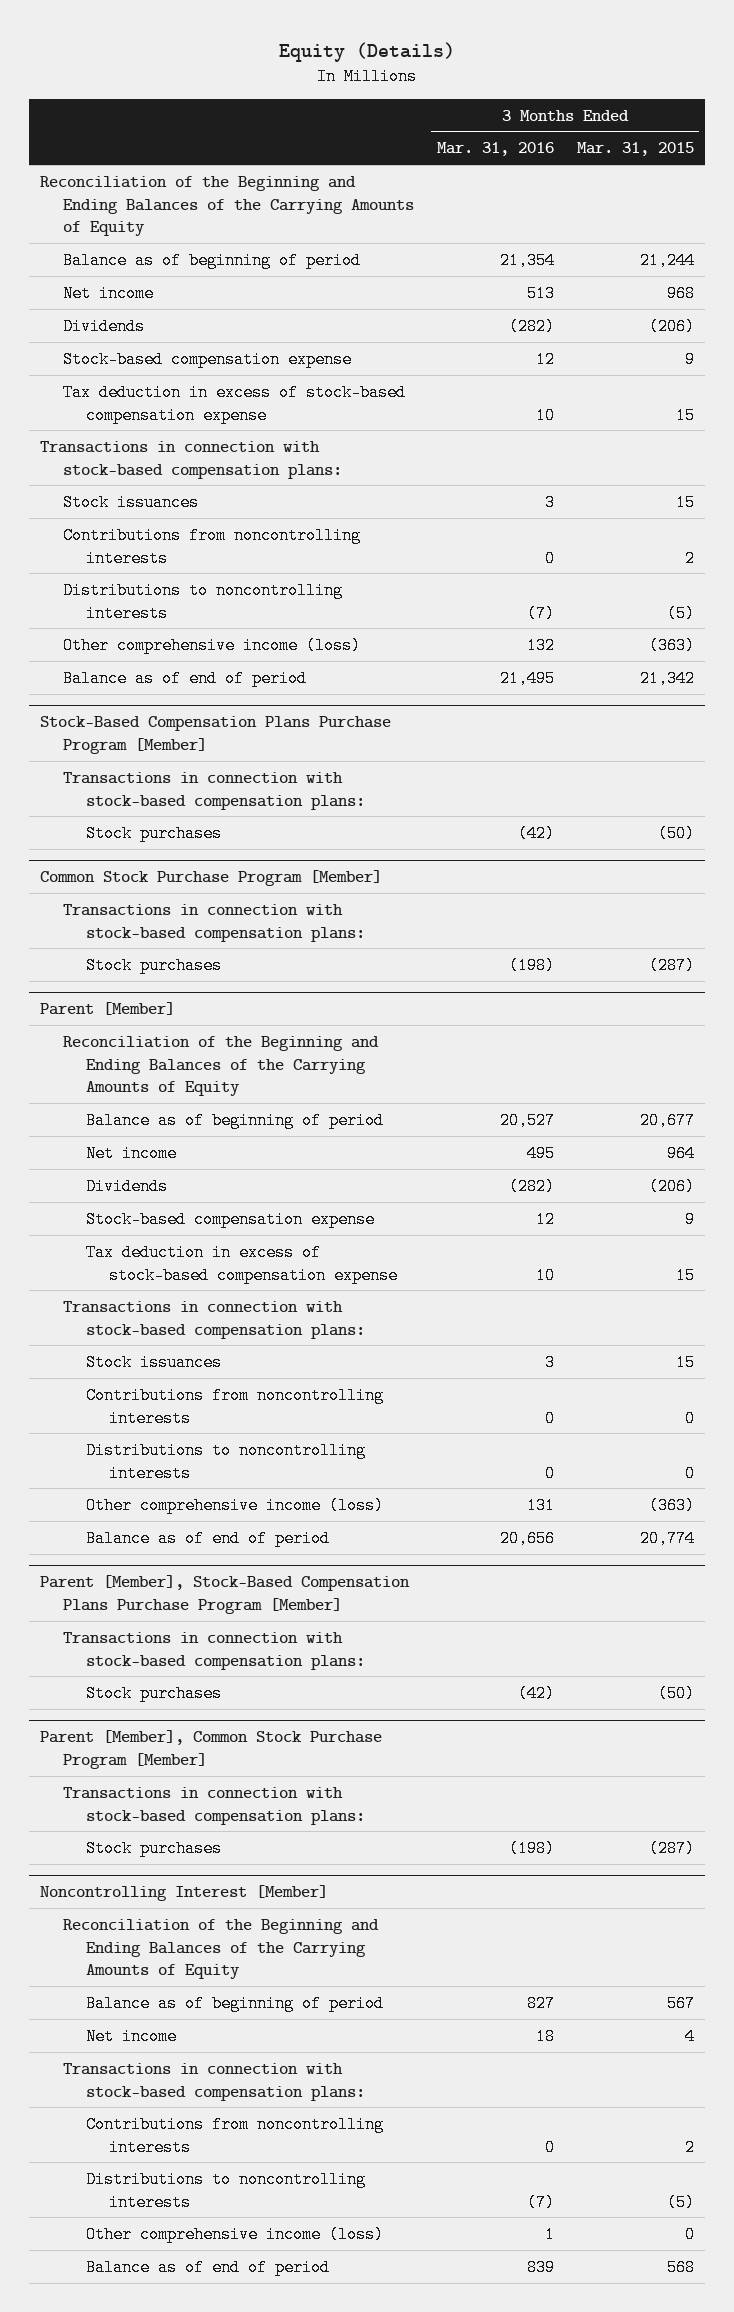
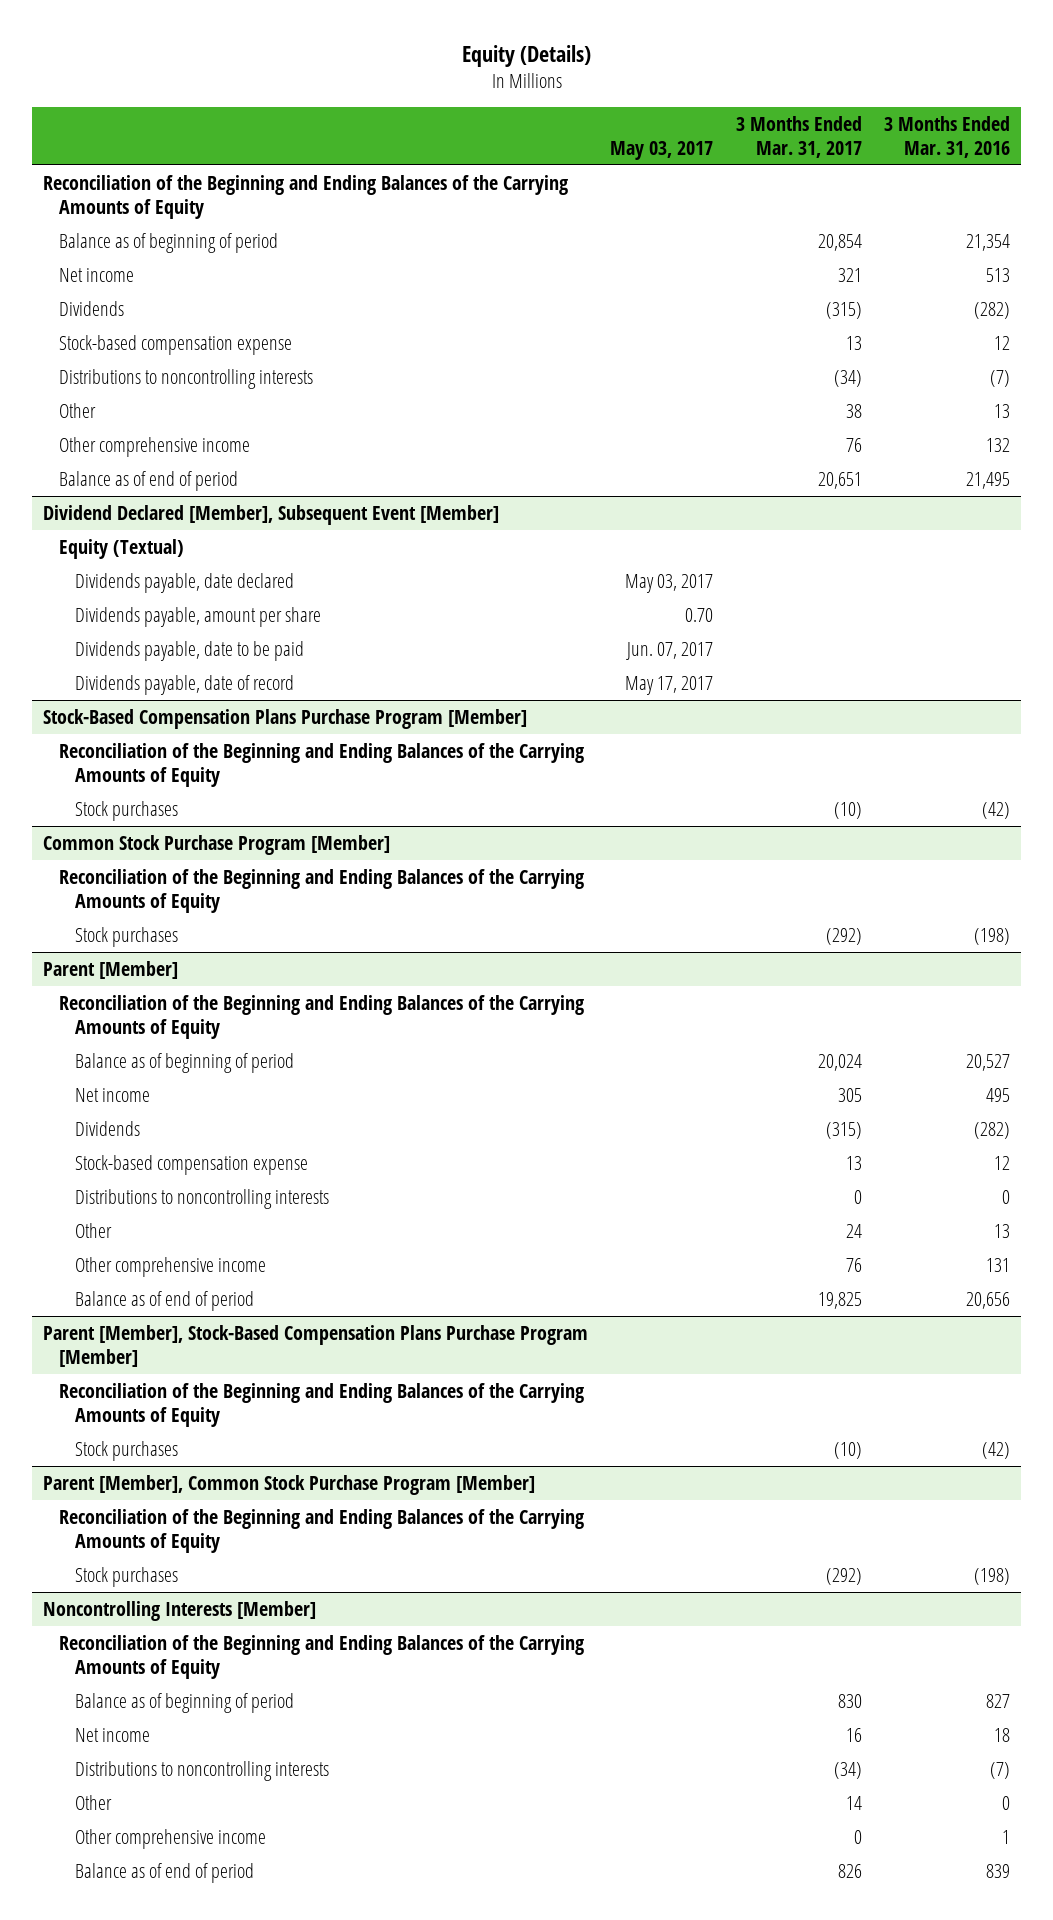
- | 3 Months Ended Mar. 31, 2016 | 3 Months Ended Mar. 31, 2015
+ | May 03, 2017 | 3 Months Ended Mar. 31, 2017 | 3 Months Ended Mar. 31, 2016
- Tax deduction in excess of stock-based compensation expense | 10 | 15
- Transactions in connection with stock-based compensation plans:
- Stock issuances | 3 | 15
- Contributions from noncontrolling interests | 0 | 2
- Other comprehensive income (loss) | 132 | (363)
+ Other | | 38 | 13
+ Other comprehensive income | | 76 | 132
+ Dividend Declared [Member], Subsequent Event [Member]
+ Equity (Textual)
+ Dividends payable, date declared | May 03, 2017 | |
+ Dividends payable, amount per share | 0.70 | |
+ Dividends payable, date to be paid | Jun. 07, 2017 | |
+ Dividends payable, date of record | May 17, 2017 | |
@ Stock-Based Compensation Plans Purchase Program [Member]
- Transactions in connection with stock-based compensation plans:
+ Reconciliation of the Beginning and Ending Balances of the Carrying Amounts of Equity
@ Common Stock Purchase Program [Member]
- Transactions in connection with stock-based compensation plans:
+ Reconciliation of the Beginning and Ending Balances of the Carrying Amounts of Equity
@ Parent [Member]
- Tax deduction in excess of stock-based compensation expense | 10 | 15
- Transactions in connection with stock-based compensation plans:
- Stock issuances | 3 | 15
- Contributions from noncontrolling interests | 0 | 0
- Other comprehensive income (loss) | 131 | (363)
+ Other | | 24 | 13
+ Other comprehensive income | | 76 | 131
@ Parent [Member], Stock-Based Compensation Plans Purchase Program [Member]
- Transactions in connection with stock-based compensation plans:
+ Reconciliation of the Beginning and Ending Balances of the Carrying Amounts of Equity
@ Parent [Member], Common Stock Purchase Program [Member]
- Transactions in connection with stock-based compensation plans:
+ Reconciliation of the Beginning and Ending Balances of the Carrying Amounts of Equity
- Noncontrolling Interest [Member]
+ Noncontrolling Interests [Member]
- Transactions in connection with stock-based compensation plans:
- Contributions from noncontrolling interests | 0 | 2
- Other comprehensive income (loss) | 1 | 0
+ Other | | 14 | 0
+ Other comprehensive income | | 0 | 1

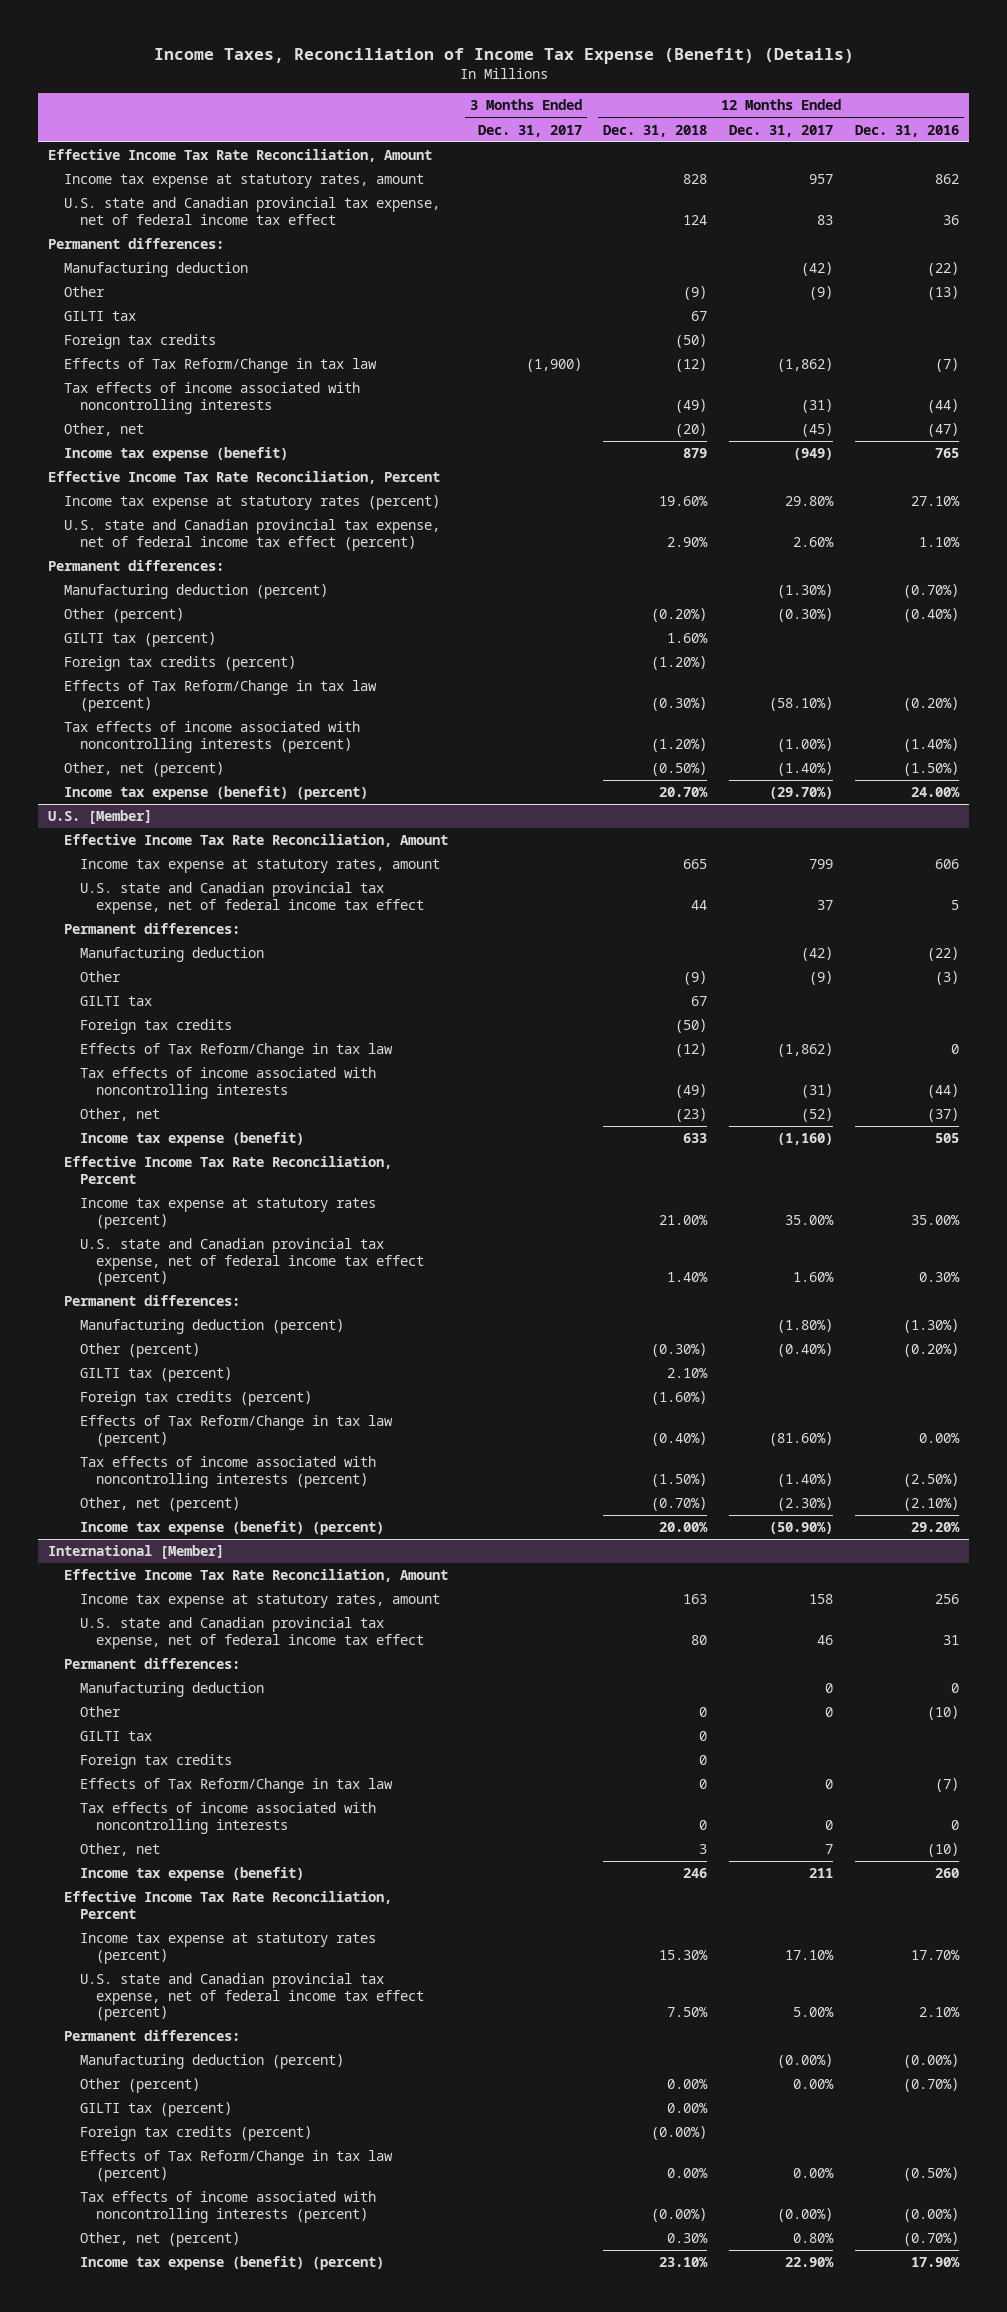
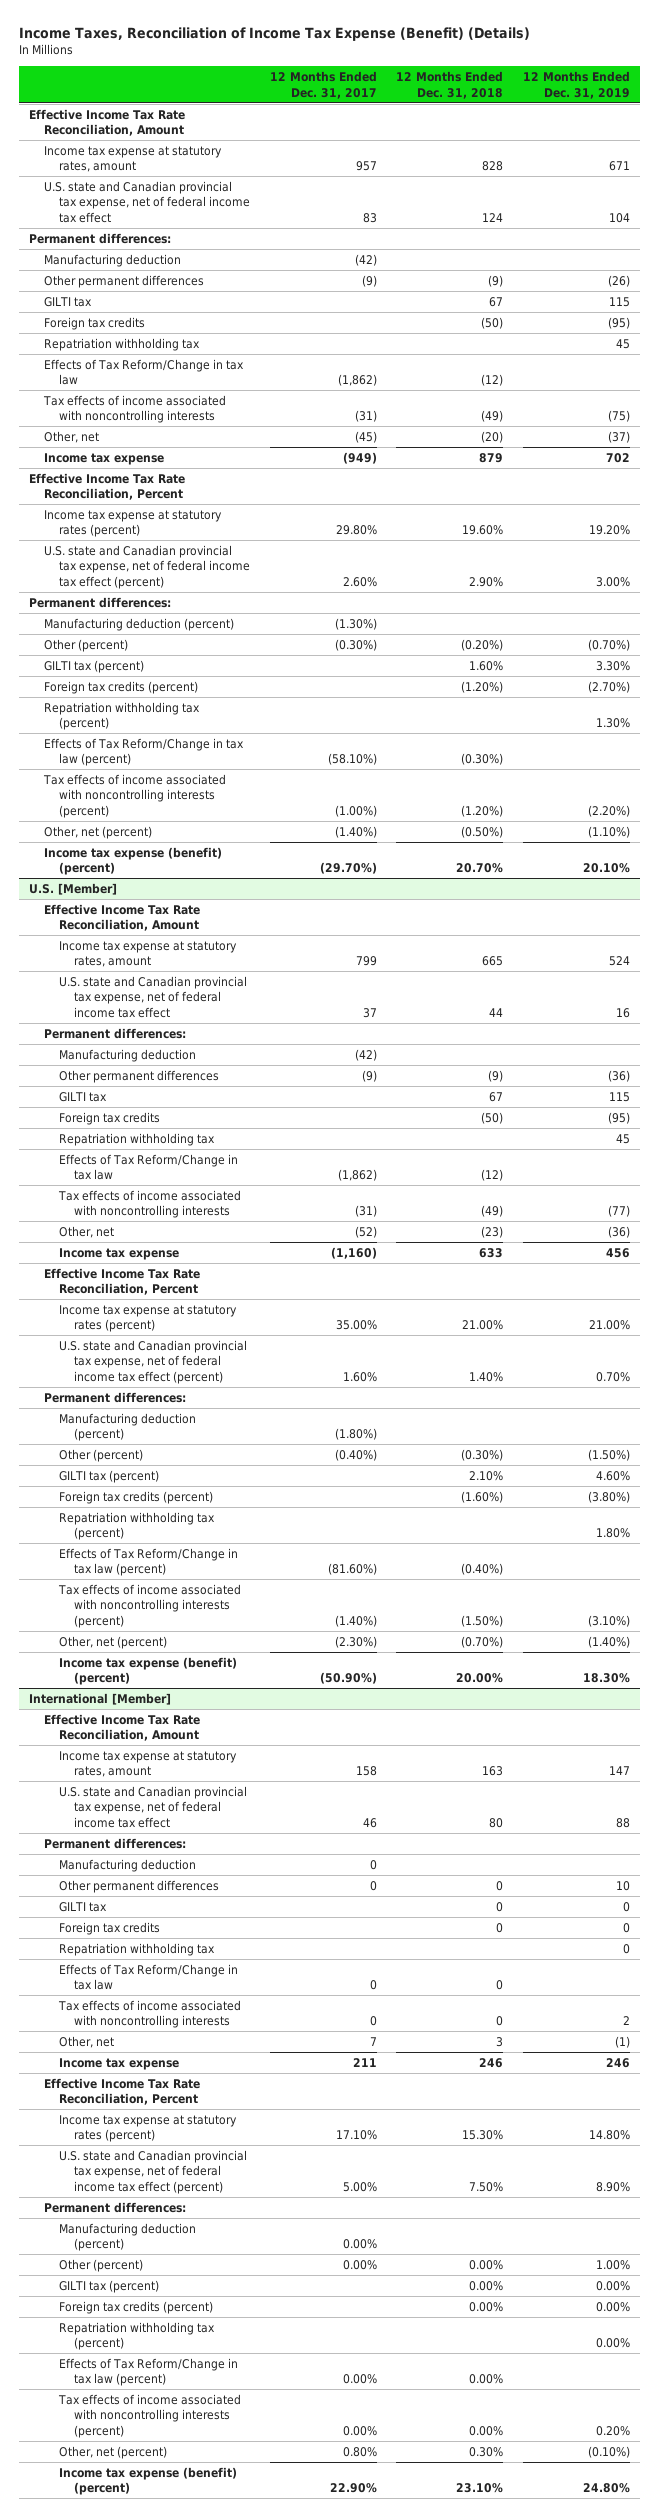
- | 3 Months Ended Dec. 31, 2017 | 12 Months Ended Dec. 31, 2018 | 12 Months Ended Dec. 31, 2017 | 12 Months Ended Dec. 31, 2016
+ | 12 Months Ended Dec. 31, 2017 | 12 Months Ended Dec. 31, 2018 | 12 Months Ended Dec. 31, 2019
- Other | | (9) | (9) | (13)
+ Other permanent differences | (9) | (9) | (26)
+ Repatriation withholding tax | | | 45
- Income tax expense (benefit) | | 879 | (949) | 765
+ Income tax expense | (949) | 879 | 702
+ Repatriation withholding tax (percent) | | | 1.30%
@ U.S. [Member]
- Other | | (9) | (9) | (3)
+ Other permanent differences | (9) | (9) | (36)
+ Repatriation withholding tax | | | 45
- Income tax expense (benefit) | | 633 | (1,160) | 505
+ Income tax expense | (1,160) | 633 | 456
+ Repatriation withholding tax (percent) | | | 1.80%
@ International [Member]
- Other | | 0 | 0 | (10)
+ Other permanent differences | 0 | 0 | 10
+ Repatriation withholding tax | | | 0
- Income tax expense (benefit) | | 246 | 211 | 260
+ Income tax expense | 211 | 246 | 246
- Manufacturing deduction (percent) | | | (0.00%) | (0.00%)
+ Manufacturing deduction (percent) | 0.00% | |
- Foreign tax credits (percent) | | (0.00%) | |
+ Foreign tax credits (percent) | | 0.00% | 0.00%
+ Repatriation withholding tax (percent) | | | 0.00%
- Tax effects of income associated with noncontrolling interests (percent) | | (0.00%) | (0.00%) | (0.00%)
+ Tax effects of income associated with noncontrolling interests (percent) | 0.00% | 0.00% | 0.20%

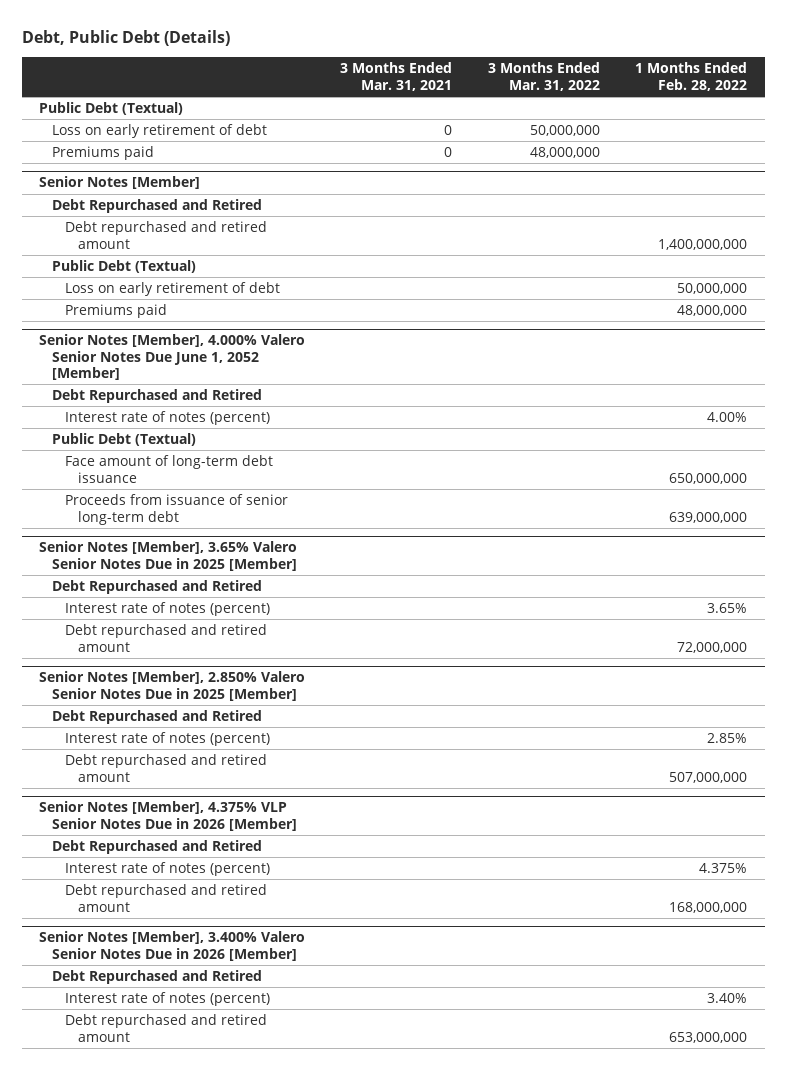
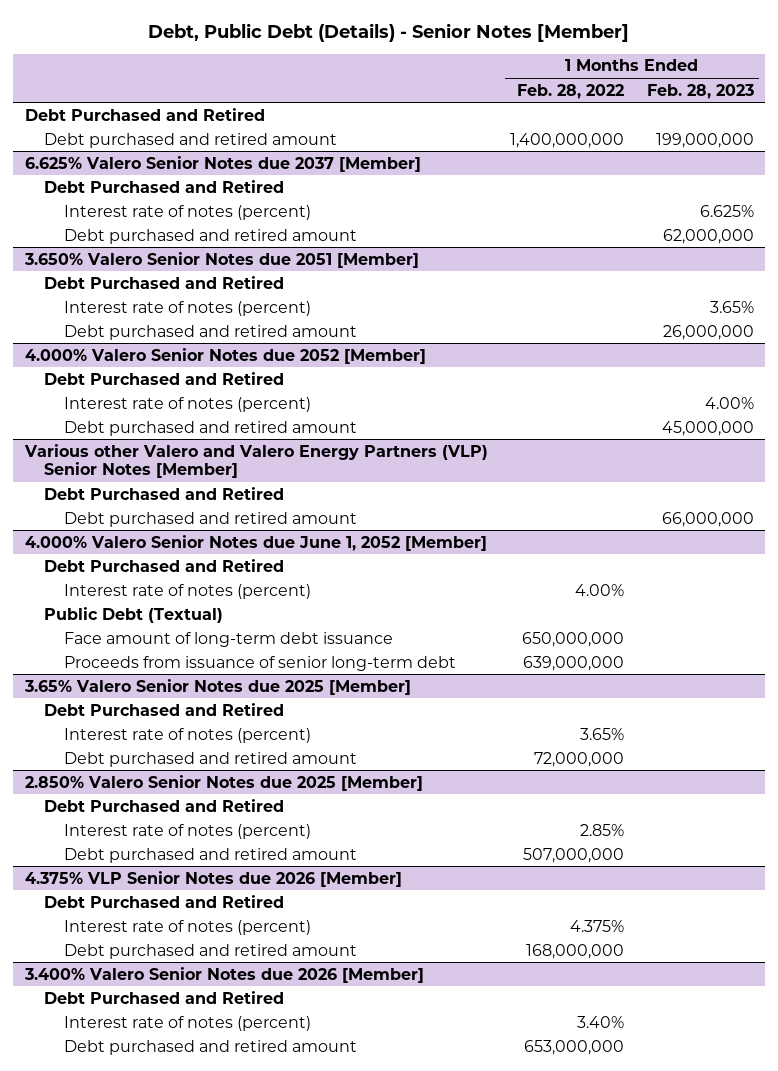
- Debt, Public Debt (Details)
+ Debt, Public Debt (Details) - Senior Notes [Member]
- | 3 Months Ended Mar. 31, 2021 | 3 Months Ended Mar. 31, 2022 | 1 Months Ended Feb. 28, 2022
+ | 1 Months Ended Feb. 28, 2022 | 1 Months Ended Feb. 28, 2023
- Public Debt (Textual)
- Loss on early retirement of debt | 0 | 50,000,000 |
- Premiums paid | 0 | 48,000,000 |
- Senior Notes [Member]
- Debt Repurchased and Retired
- Debt repurchased and retired amount | | | 1,400,000,000
- Public Debt (Textual)
- Loss on early retirement of debt | | | 50,000,000
- Premiums paid | | | 48,000,000
- Senior Notes [Member], 4.000% Valero Senior Notes Due June 1, 2052 [Member]
- Debt Repurchased and Retired
+ Debt Purchased and Retired
+ Debt purchased and retired amount | 1,400,000,000 | 199,000,000
+ 6.625% Valero Senior Notes due 2037 [Member]
+ Debt Purchased and Retired
+ Interest rate of notes (percent) | | 6.625%
+ Debt purchased and retired amount | | 62,000,000
+ 3.650% Valero Senior Notes due 2051 [Member]
+ Debt Purchased and Retired
+ Interest rate of notes (percent) | | 3.65%
+ Debt purchased and retired amount | | 26,000,000
+ 4.000% Valero Senior Notes due 2052 [Member]
+ Debt Purchased and Retired
+ Interest rate of notes (percent) | | 4.00%
+ Debt purchased and retired amount | | 45,000,000
+ Various other Valero and Valero Energy Partners (VLP) Senior Notes [Member]
+ Debt Purchased and Retired
+ Debt purchased and retired amount | | 66,000,000
+ 4.000% Valero Senior Notes due June 1, 2052 [Member]
+ Debt Purchased and Retired
- Senior Notes [Member], 3.65% Valero Senior Notes Due in 2025 [Member]
- Debt Repurchased and Retired
+ 3.65% Valero Senior Notes due 2025 [Member]
+ Debt Purchased and Retired
- Debt repurchased and retired amount | | | 72,000,000
- Senior Notes [Member], 2.850% Valero Senior Notes Due in 2025 [Member]
- Debt Repurchased and Retired
+ Debt purchased and retired amount | 72,000,000 |
+ 2.850% Valero Senior Notes due 2025 [Member]
+ Debt Purchased and Retired
- Debt repurchased and retired amount | | | 507,000,000
- Senior Notes [Member], 4.375% VLP Senior Notes Due in 2026 [Member]
- Debt Repurchased and Retired
+ Debt purchased and retired amount | 507,000,000 |
+ 4.375% VLP Senior Notes due 2026 [Member]
+ Debt Purchased and Retired
- Debt repurchased and retired amount | | | 168,000,000
- Senior Notes [Member], 3.400% Valero Senior Notes Due in 2026 [Member]
- Debt Repurchased and Retired
+ Debt purchased and retired amount | 168,000,000 |
+ 3.400% Valero Senior Notes due 2026 [Member]
+ Debt Purchased and Retired
- Debt repurchased and retired amount | | | 653,000,000
+ Debt purchased and retired amount | 653,000,000 |

